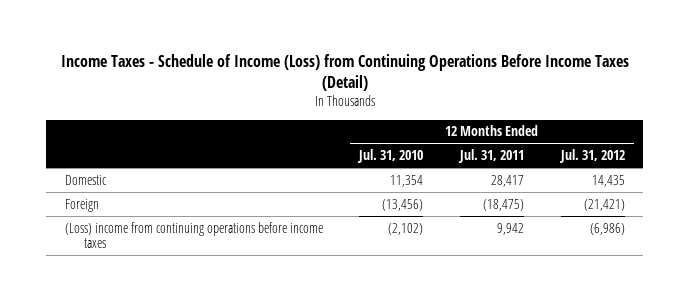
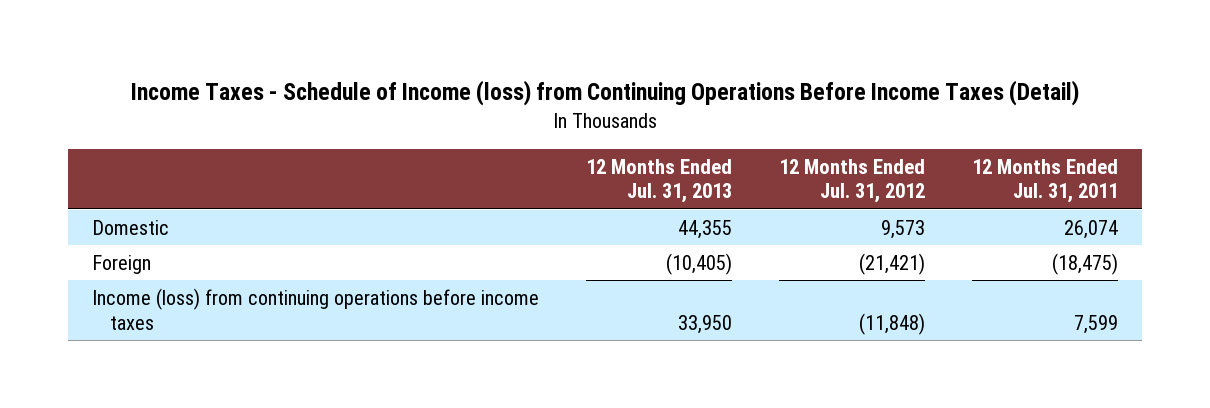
- Income Taxes - Schedule of Income (Loss) from Continuing Operations Before Income Taxes (Detail)
+ Income Taxes - Schedule of Income (loss) from Continuing Operations Before Income Taxes (Detail)
- | 12 Months Ended Jul. 31, 2010 | 12 Months Ended Jul. 31, 2011 | 12 Months Ended Jul. 31, 2012
+ | 12 Months Ended Jul. 31, 2013 | 12 Months Ended Jul. 31, 2012 | 12 Months Ended Jul. 31, 2011
- Domestic | 11,354 | 28,417 | 14,435
+ Domestic | 44,355 | 9,573 | 26,074
- (Loss) income from continuing operations before income taxes | (2,102) | 9,942 | (6,986)
+ Income (loss) from continuing operations before income taxes | 33,950 | (11,848) | 7,599

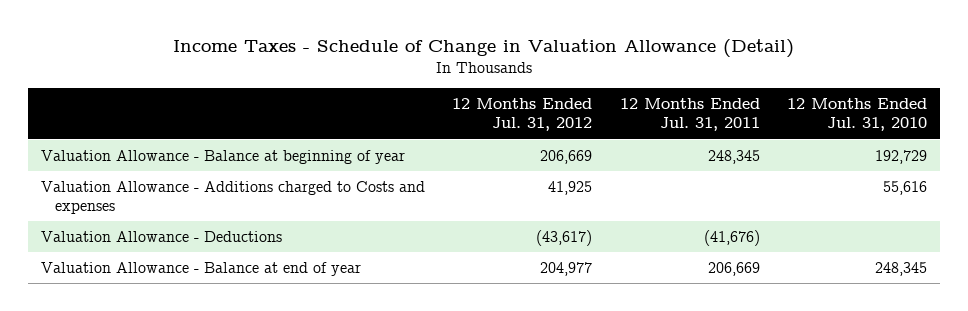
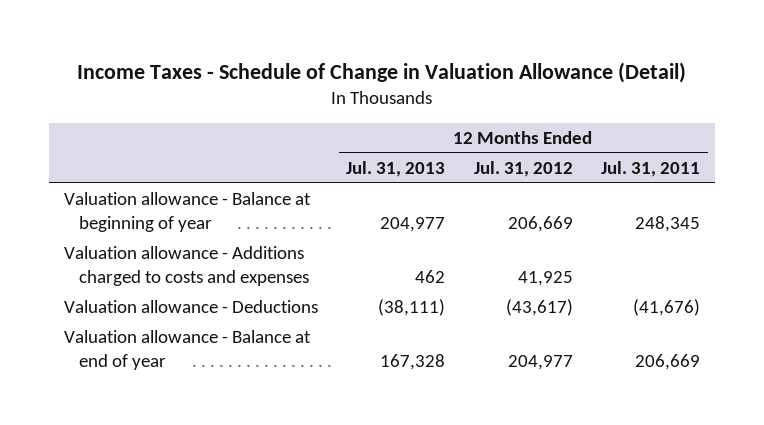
- | 12 Months Ended Jul. 31, 2012 | 12 Months Ended Jul. 31, 2011 | 12 Months Ended Jul. 31, 2010
+ | 12 Months Ended Jul. 31, 2013 | 12 Months Ended Jul. 31, 2012 | 12 Months Ended Jul. 31, 2011
- Valuation Allowance - Balance at beginning of year | 206,669 | 248,345 | 192,729
- Valuation Allowance - Additions charged to Costs and expenses | 41,925 | | 55,616
- Valuation Allowance - Deductions | (43,617) | (41,676) |
- Valuation Allowance - Balance at end of year | 204,977 | 206,669 | 248,345
+ Valuation allowance - Balance at beginning of year | 204,977 | 206,669 | 248,345
+ Valuation allowance - Additions charged to costs and expenses | 462 | 41,925 |
+ Valuation allowance - Deductions | (38,111) | (43,617) | (41,676)
+ Valuation allowance - Balance at end of year | 167,328 | 204,977 | 206,669

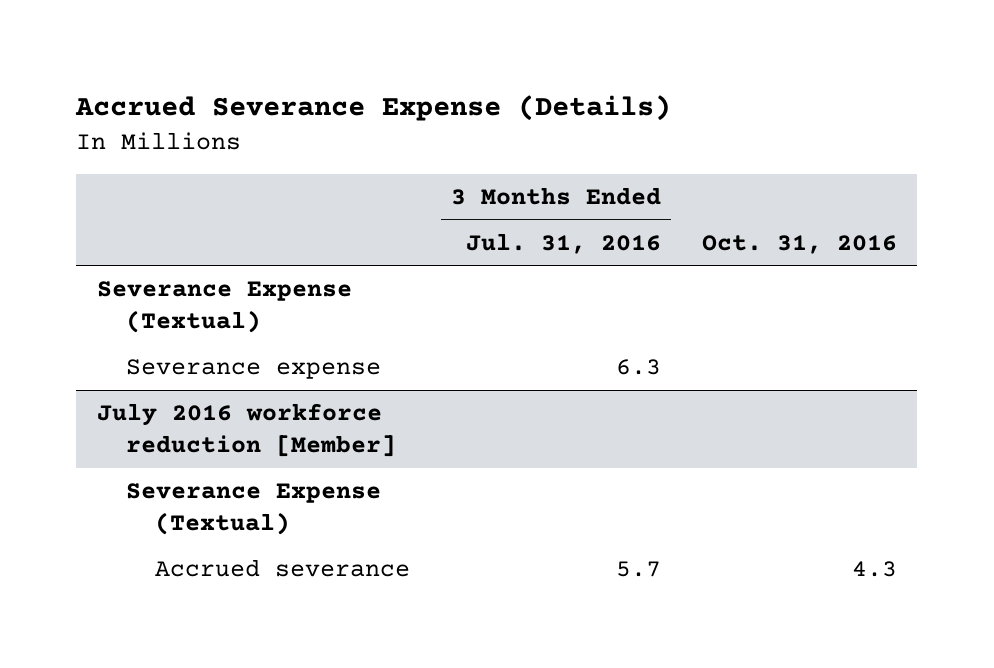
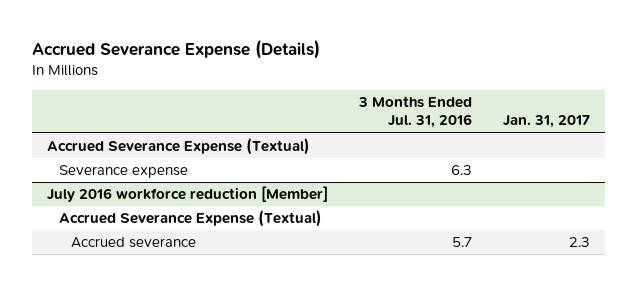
- | 3 Months Ended Jul. 31, 2016 | Oct. 31, 2016
+ | 3 Months Ended Jul. 31, 2016 | Jan. 31, 2017
- Severance Expense (Textual)
+ Accrued Severance Expense (Textual)
@ July 2016 workforce reduction [Member]
- Severance Expense (Textual)
+ Accrued Severance Expense (Textual)

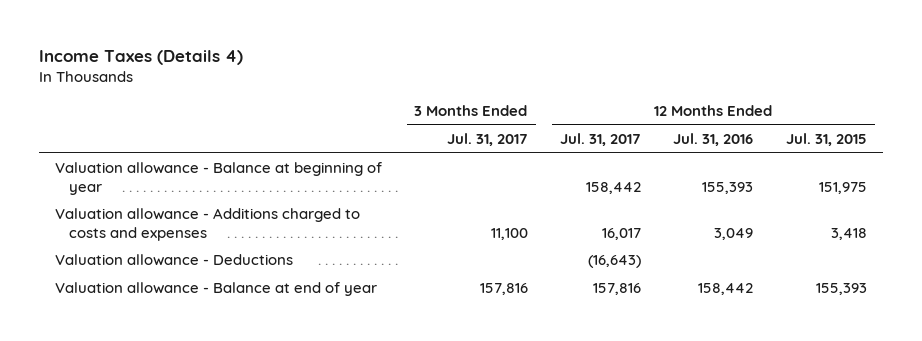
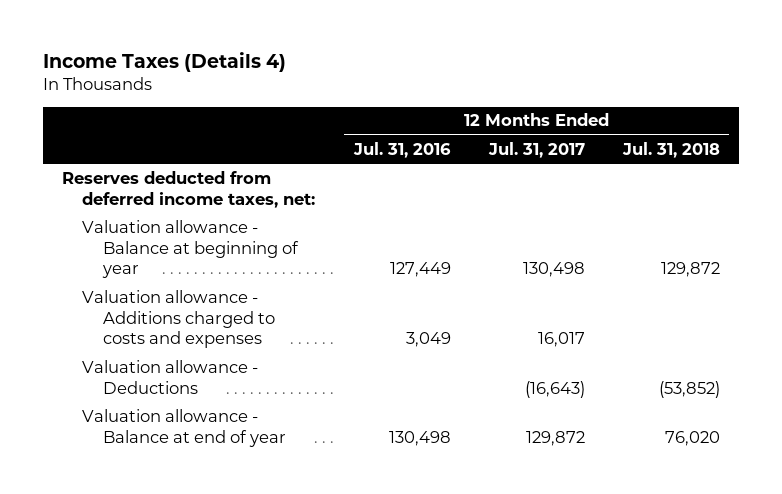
- | 3 Months Ended Jul. 31, 2017 | 12 Months Ended Jul. 31, 2017 | 12 Months Ended Jul. 31, 2016 | 12 Months Ended Jul. 31, 2015
+ | 12 Months Ended Jul. 31, 2016 | 12 Months Ended Jul. 31, 2017 | 12 Months Ended Jul. 31, 2018
- Valuation allowance - Balance at beginning of year | | 158,442 | 155,393 | 151,975
+ Reserves deducted from deferred income taxes, net:
+ Valuation allowance - Balance at beginning of year | 127,449 | 130,498 | 129,872
- Valuation allowance - Balance at end of year | 157,816 | 157,816 | 158,442 | 155,393
+ Valuation allowance - Balance at end of year | 130,498 | 129,872 | 76,020

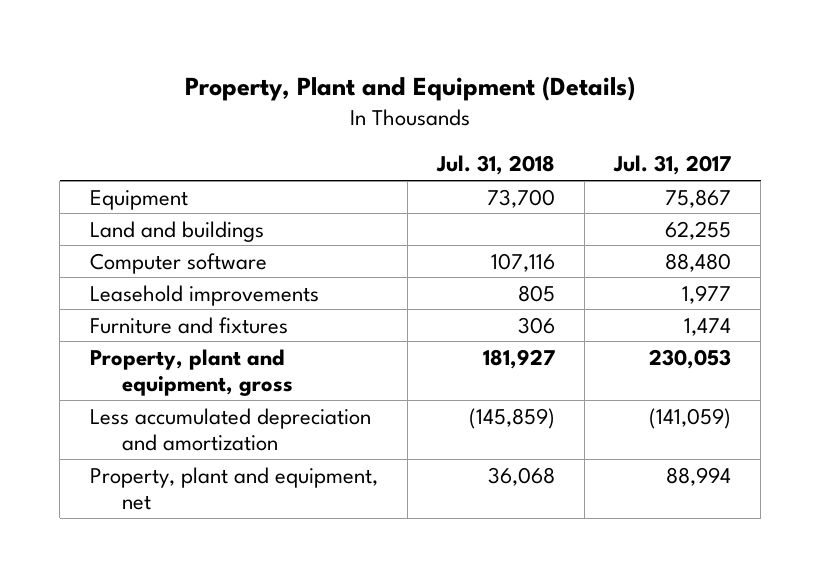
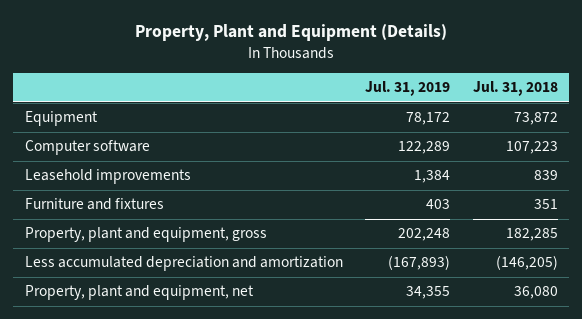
- | Jul. 31, 2018 | Jul. 31, 2017
+ | Jul. 31, 2019 | Jul. 31, 2018
- Equipment | 73,700 | 75,867
- Land and buildings | | 62,255
- Computer software | 107,116 | 88,480
- Leasehold improvements | 805 | 1,977
- Furniture and fixtures | 306 | 1,474
- Property, plant and equipment, gross | 181,927 | 230,053
- Less accumulated depreciation and amortization | (145,859) | (141,059)
- Property, plant and equipment, net | 36,068 | 88,994
+ Equipment | 78,172 | 73,872
+ Computer software | 122,289 | 107,223
+ Leasehold improvements | 1,384 | 839
+ Furniture and fixtures | 403 | 351
+ Property, plant and equipment, gross | 202,248 | 182,285
+ Less accumulated depreciation and amortization | (167,893) | (146,205)
+ Property, plant and equipment, net | 34,355 | 36,080

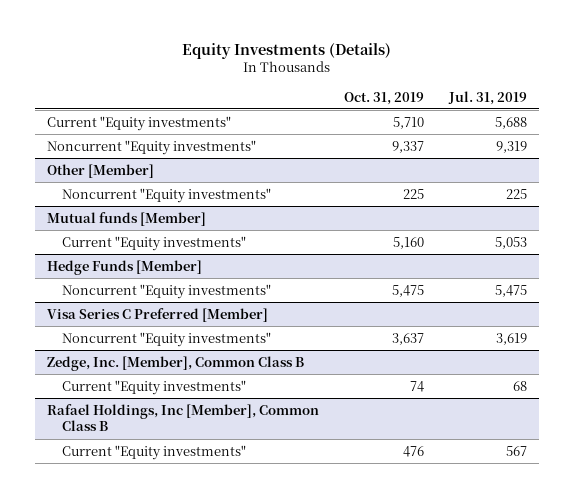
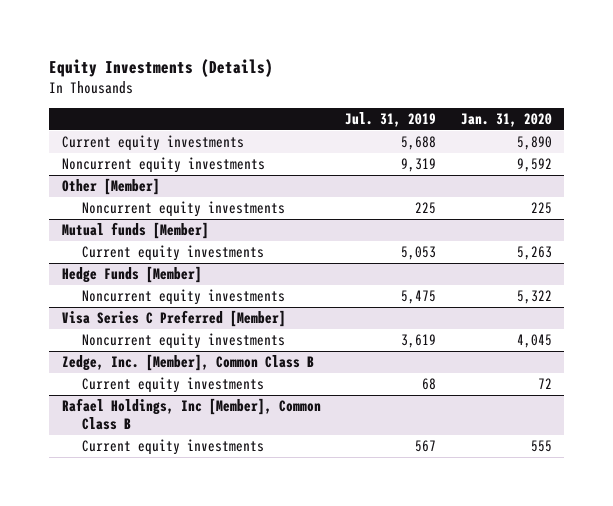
- | Oct. 31, 2019 | Jul. 31, 2019
+ | Jul. 31, 2019 | Jan. 31, 2020
- Current "Equity investments" | 5,710 | 5,688
- Noncurrent "Equity investments" | 9,337 | 9,319
+ Current equity investments | 5,688 | 5,890
+ Noncurrent equity investments | 9,319 | 9,592
@ Other [Member]
- Noncurrent "Equity investments" | 225 | 225
+ Noncurrent equity investments | 225 | 225
@ Mutual funds [Member]
- Current "Equity investments" | 5,160 | 5,053
+ Current equity investments | 5,053 | 5,263
@ Hedge Funds [Member]
- Noncurrent "Equity investments" | 5,475 | 5,475
+ Noncurrent equity investments | 5,475 | 5,322
@ Visa Series C Preferred [Member]
- Noncurrent "Equity investments" | 3,637 | 3,619
+ Noncurrent equity investments | 3,619 | 4,045
@ Zedge, Inc. [Member], Common Class B
- Current "Equity investments" | 74 | 68
+ Current equity investments | 68 | 72
@ Rafael Holdings, Inc [Member], Common Class B
- Current "Equity investments" | 476 | 567
+ Current equity investments | 567 | 555

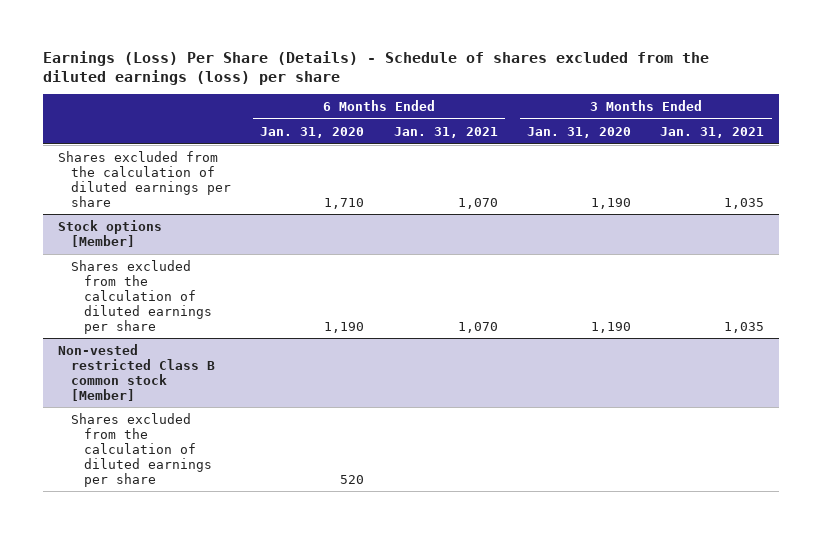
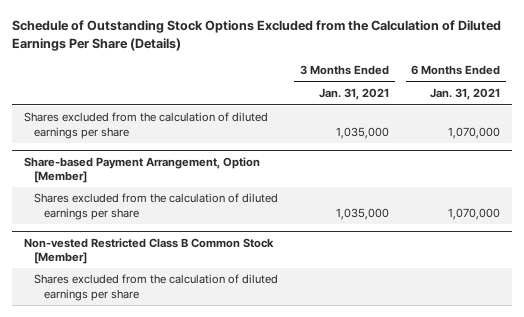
- Earnings (Loss) Per Share (Details) - Schedule of shares excluded from the diluted earnings (loss) per share
+ Schedule of Outstanding Stock Options Excluded from the Calculation of Diluted Earnings Per Share (Details)
- | 6 Months Ended Jan. 31, 2020 | 6 Months Ended Jan. 31, 2021 | 3 Months Ended Jan. 31, 2020 | 3 Months Ended Jan. 31, 2021
+ | 3 Months Ended Jan. 31, 2021 | 6 Months Ended Jan. 31, 2021
- Shares excluded from the calculation of diluted earnings per share | 1,710 | 1,070 | 1,190 | 1,035
- Stock options [Member]
- Shares excluded from the calculation of diluted earnings per share | 1,190 | 1,070 | 1,190 | 1,035
- Non-vested restricted Class B common stock [Member]
+ Shares excluded from the calculation of diluted earnings per share | 1,035,000 | 1,070,000
+ Share-based Payment Arrangement, Option [Member]
+ Shares excluded from the calculation of diluted earnings per share | 1,035,000 | 1,070,000
+ Non-vested Restricted Class B Common Stock [Member]

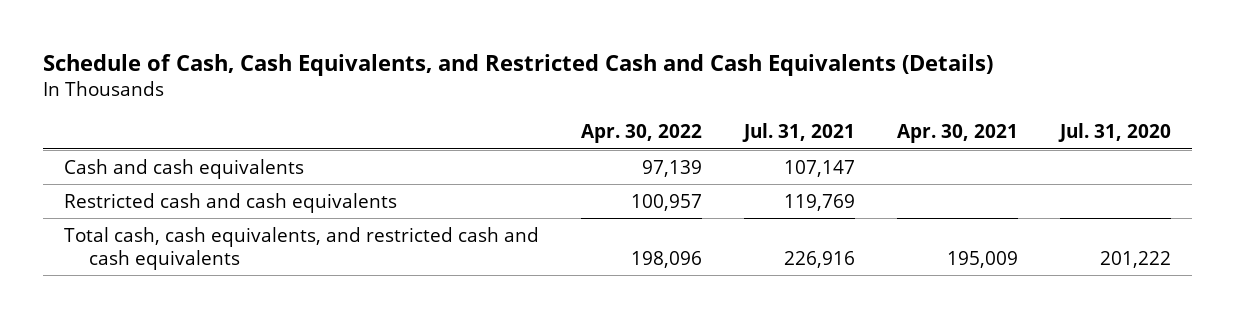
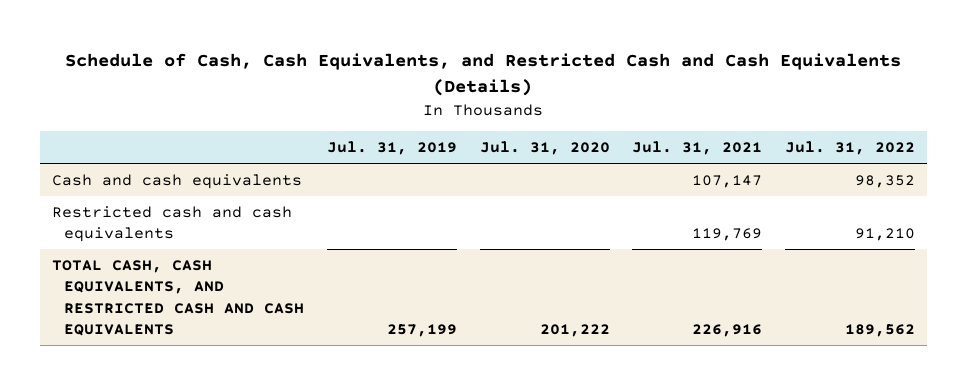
- | Apr. 30, 2022 | Jul. 31, 2021 | Apr. 30, 2021 | Jul. 31, 2020
+ | Jul. 31, 2019 | Jul. 31, 2020 | Jul. 31, 2021 | Jul. 31, 2022
- Total cash, cash equivalents, and restricted cash and cash equivalents | 198,096 | 226,916 | 195,009 | 201,222
+ TOTAL CASH, CASH EQUIVALENTS, AND RESTRICTED CASH AND CASH EQUIVALENTS | 257,199 | 201,222 | 226,916 | 189,562

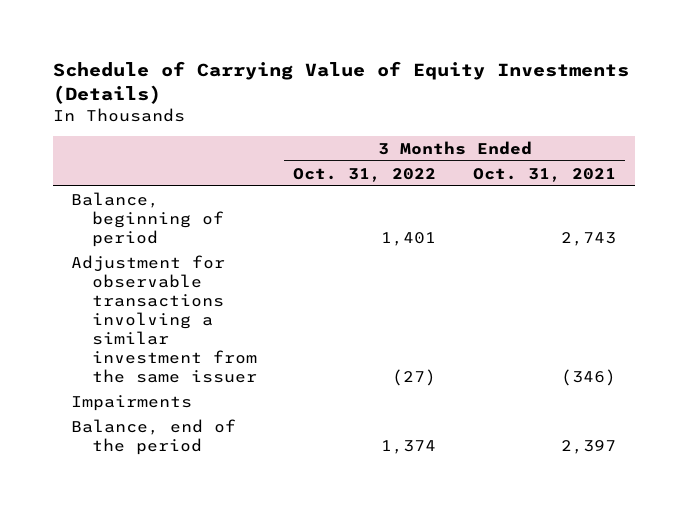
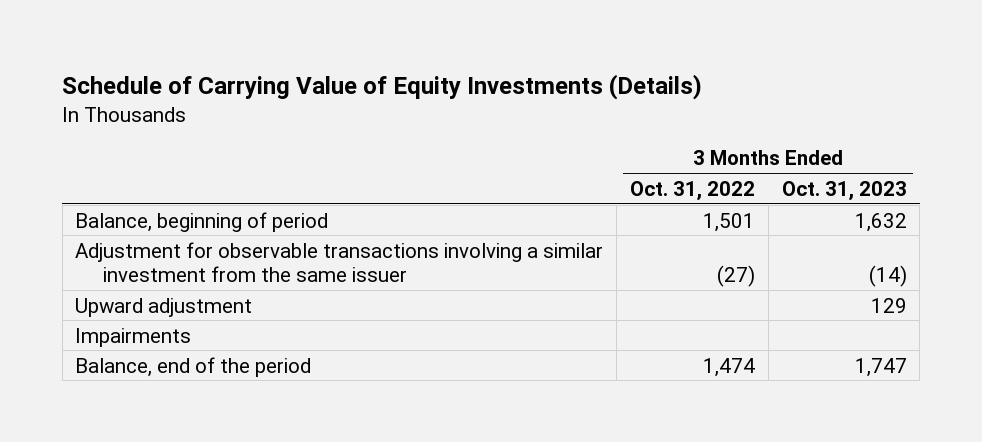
- | 3 Months Ended Oct. 31, 2022 | 3 Months Ended Oct. 31, 2021
+ | 3 Months Ended Oct. 31, 2022 | 3 Months Ended Oct. 31, 2023
- Balance, beginning of period | 1,401 | 2,743
+ Balance, beginning of period | 1,501 | 1,632
+ Upward adjustment | | 129
- Balance, end of the period | 1,374 | 2,397
+ Balance, end of the period | 1,474 | 1,747

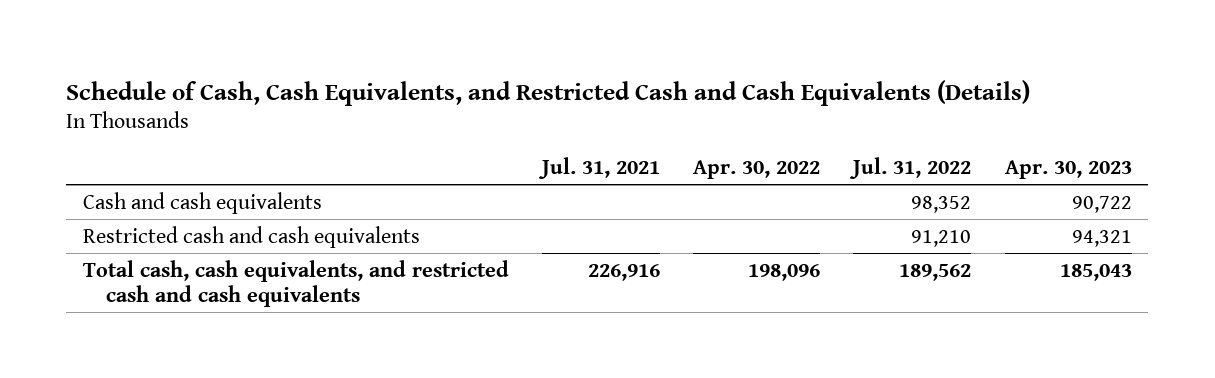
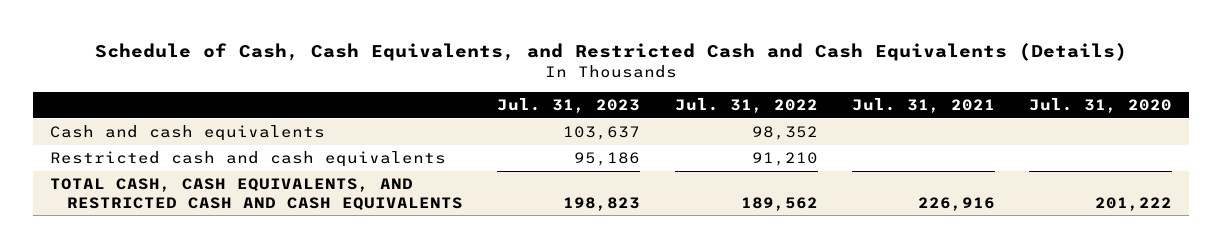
- | Jul. 31, 2021 | Apr. 30, 2022 | Jul. 31, 2022 | Apr. 30, 2023
+ | Jul. 31, 2023 | Jul. 31, 2022 | Jul. 31, 2021 | Jul. 31, 2020
- Total cash, cash equivalents, and restricted cash and cash equivalents | 226,916 | 198,096 | 189,562 | 185,043
+ TOTAL CASH, CASH EQUIVALENTS, AND RESTRICTED CASH AND CASH EQUIVALENTS | 198,823 | 189,562 | 226,916 | 201,222

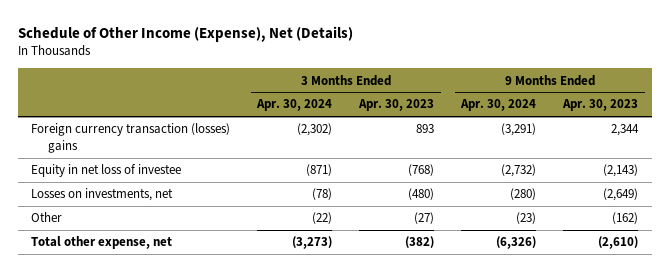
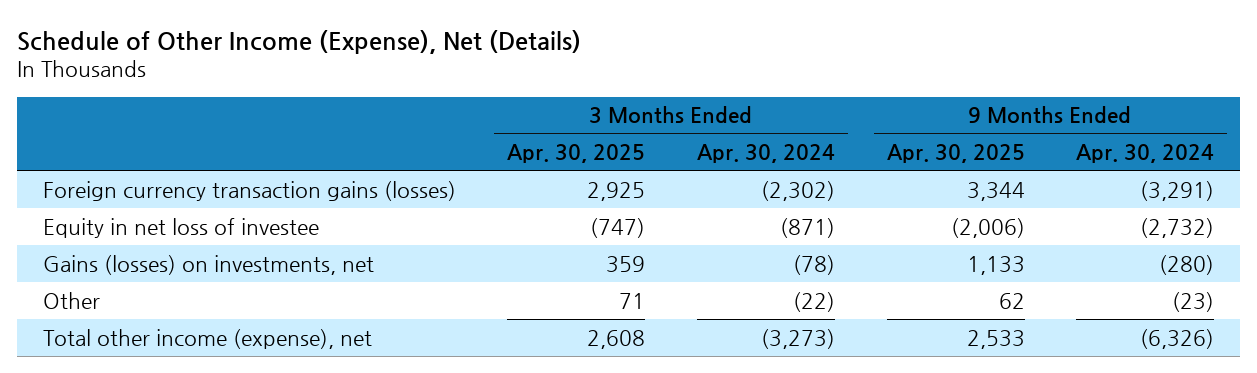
- | 3 Months Ended Apr. 30, 2024 | 3 Months Ended Apr. 30, 2023 | 9 Months Ended Apr. 30, 2024 | 9 Months Ended Apr. 30, 2023
+ | 3 Months Ended Apr. 30, 2025 | 3 Months Ended Apr. 30, 2024 | 9 Months Ended Apr. 30, 2025 | 9 Months Ended Apr. 30, 2024
- Foreign currency transaction (losses) gains | (2,302) | 893 | (3,291) | 2,344
+ Foreign currency transaction gains (losses) | 2,925 | (2,302) | 3,344 | (3,291)
- Losses on investments, net | (78) | (480) | (280) | (2,649)
+ Gains (losses) on investments, net | 359 | (78) | 1,133 | (280)
- Total other expense, net | (3,273) | (382) | (6,326) | (2,610)
+ Total other income (expense), net | 2,608 | (3,273) | 2,533 | (6,326)

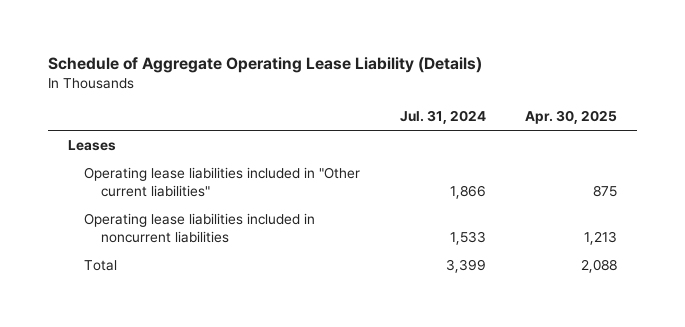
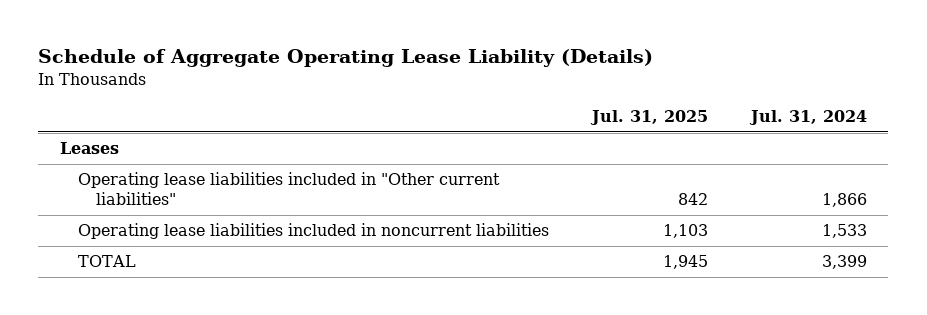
- | Jul. 31, 2024 | Apr. 30, 2025
+ | Jul. 31, 2025 | Jul. 31, 2024
- Total | 3,399 | 2,088
+ TOTAL | 1,945 | 3,399

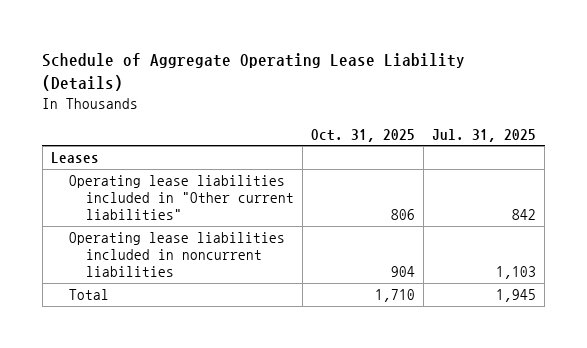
- | Jul. 31, 2025 | Jul. 31, 2024
+ | Oct. 31, 2025 | Jul. 31, 2025
- TOTAL | 1,945 | 3,399
+ Total | 1,710 | 1,945

